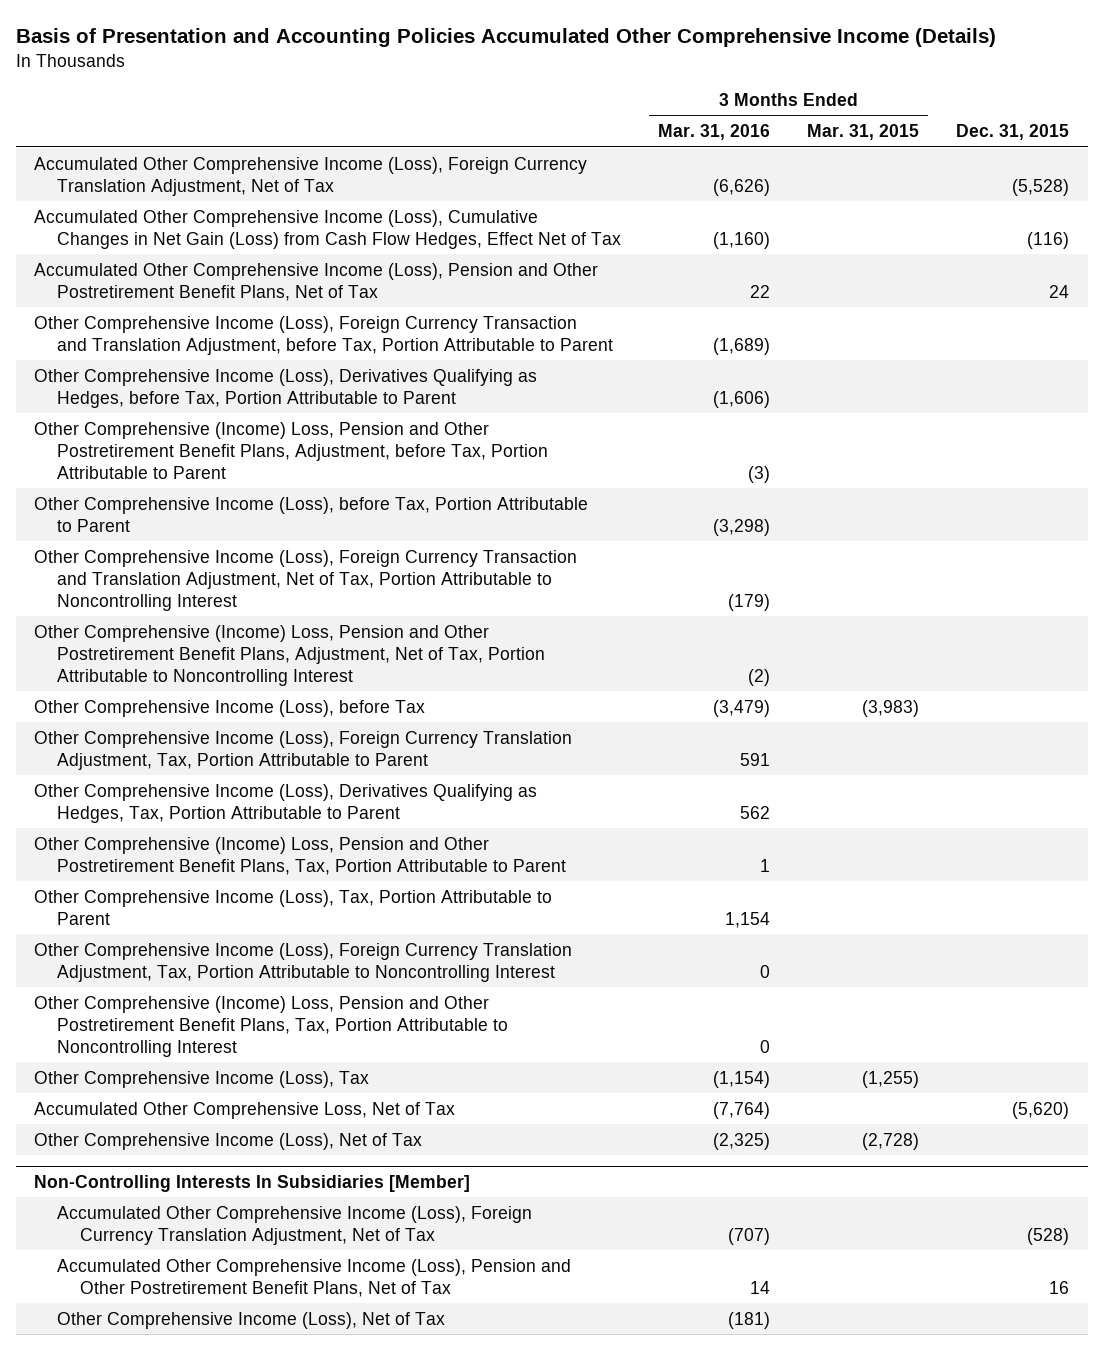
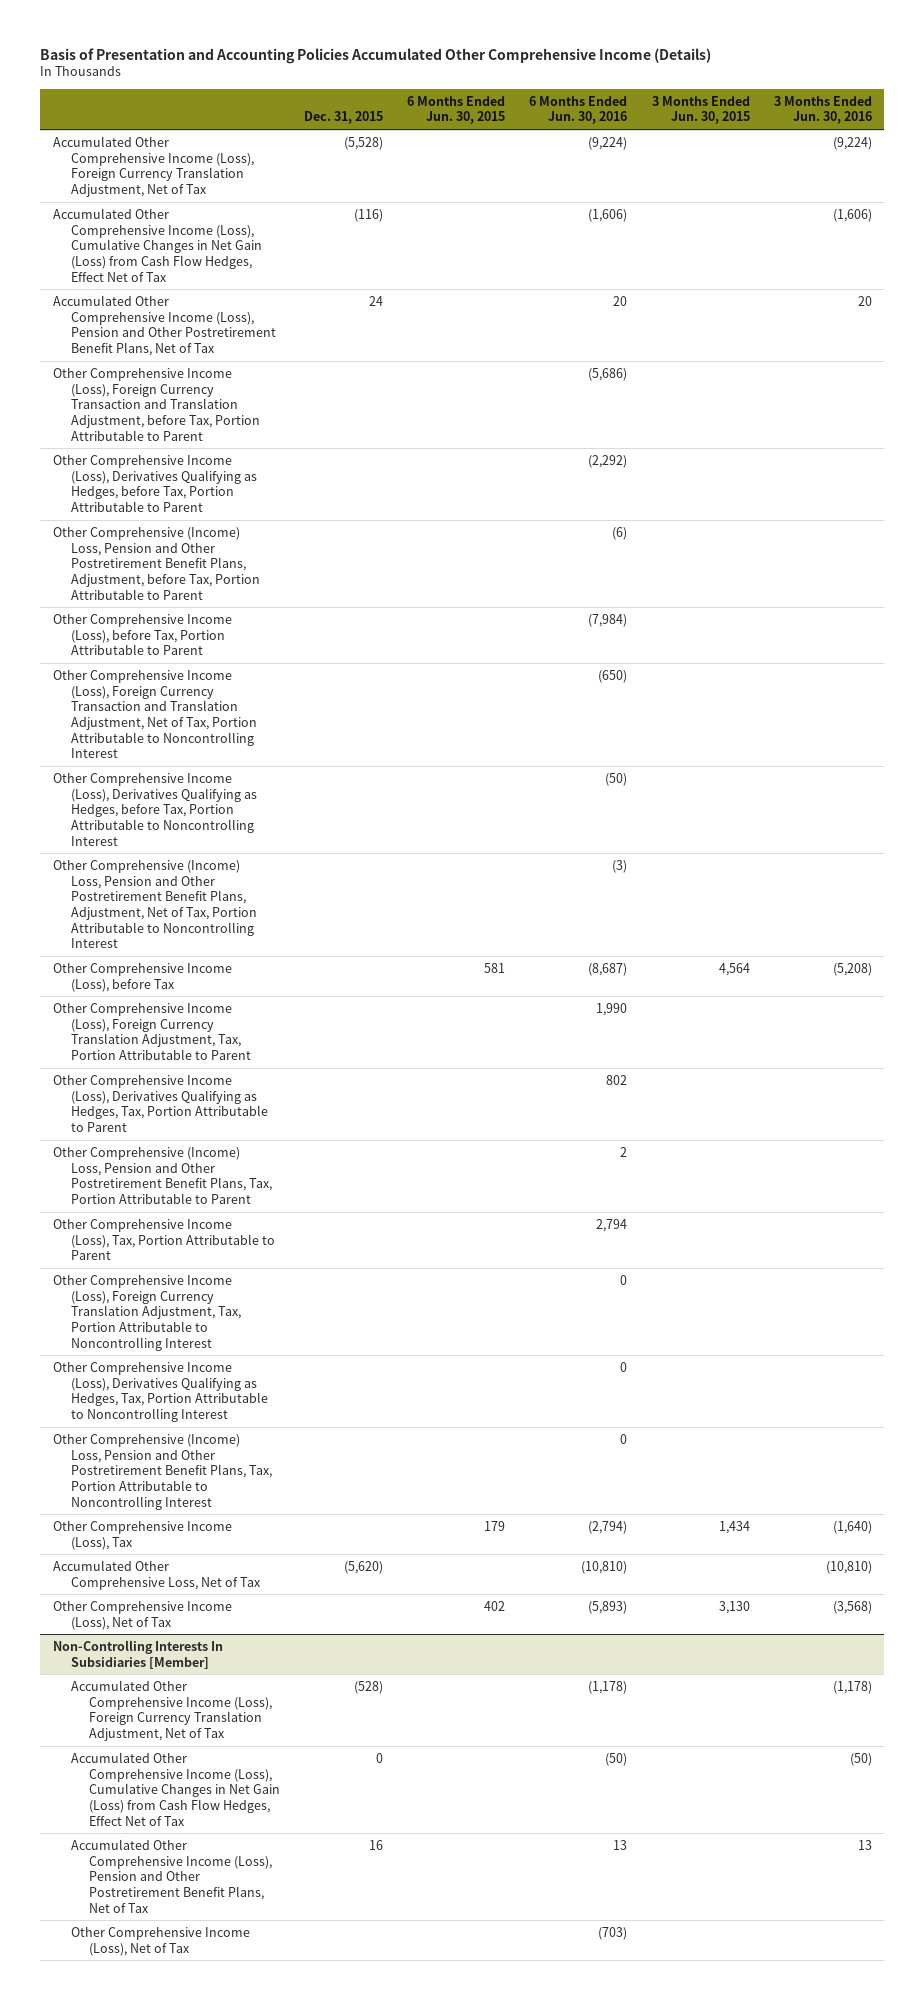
- | 3 Months Ended Mar. 31, 2016 | 3 Months Ended Mar. 31, 2015 | Dec. 31, 2015
+ | Dec. 31, 2015 | 6 Months Ended Jun. 30, 2015 | 6 Months Ended Jun. 30, 2016 | 3 Months Ended Jun. 30, 2015 | 3 Months Ended Jun. 30, 2016
+ Other Comprehensive Income (Loss), Derivatives Qualifying as Hedges, before Tax, Portion Attributable to Noncontrolling Interest | | | (50) | |
+ Other Comprehensive Income (Loss), Derivatives Qualifying as Hedges, Tax, Portion Attributable to Noncontrolling Interest | | | 0 | |
@ Non-Controlling Interests In Subsidiaries [Member]
+ Accumulated Other Comprehensive Income (Loss), Cumulative Changes in Net Gain (Loss) from Cash Flow Hedges, Effect Net of Tax | 0 | | (50) | | (50)

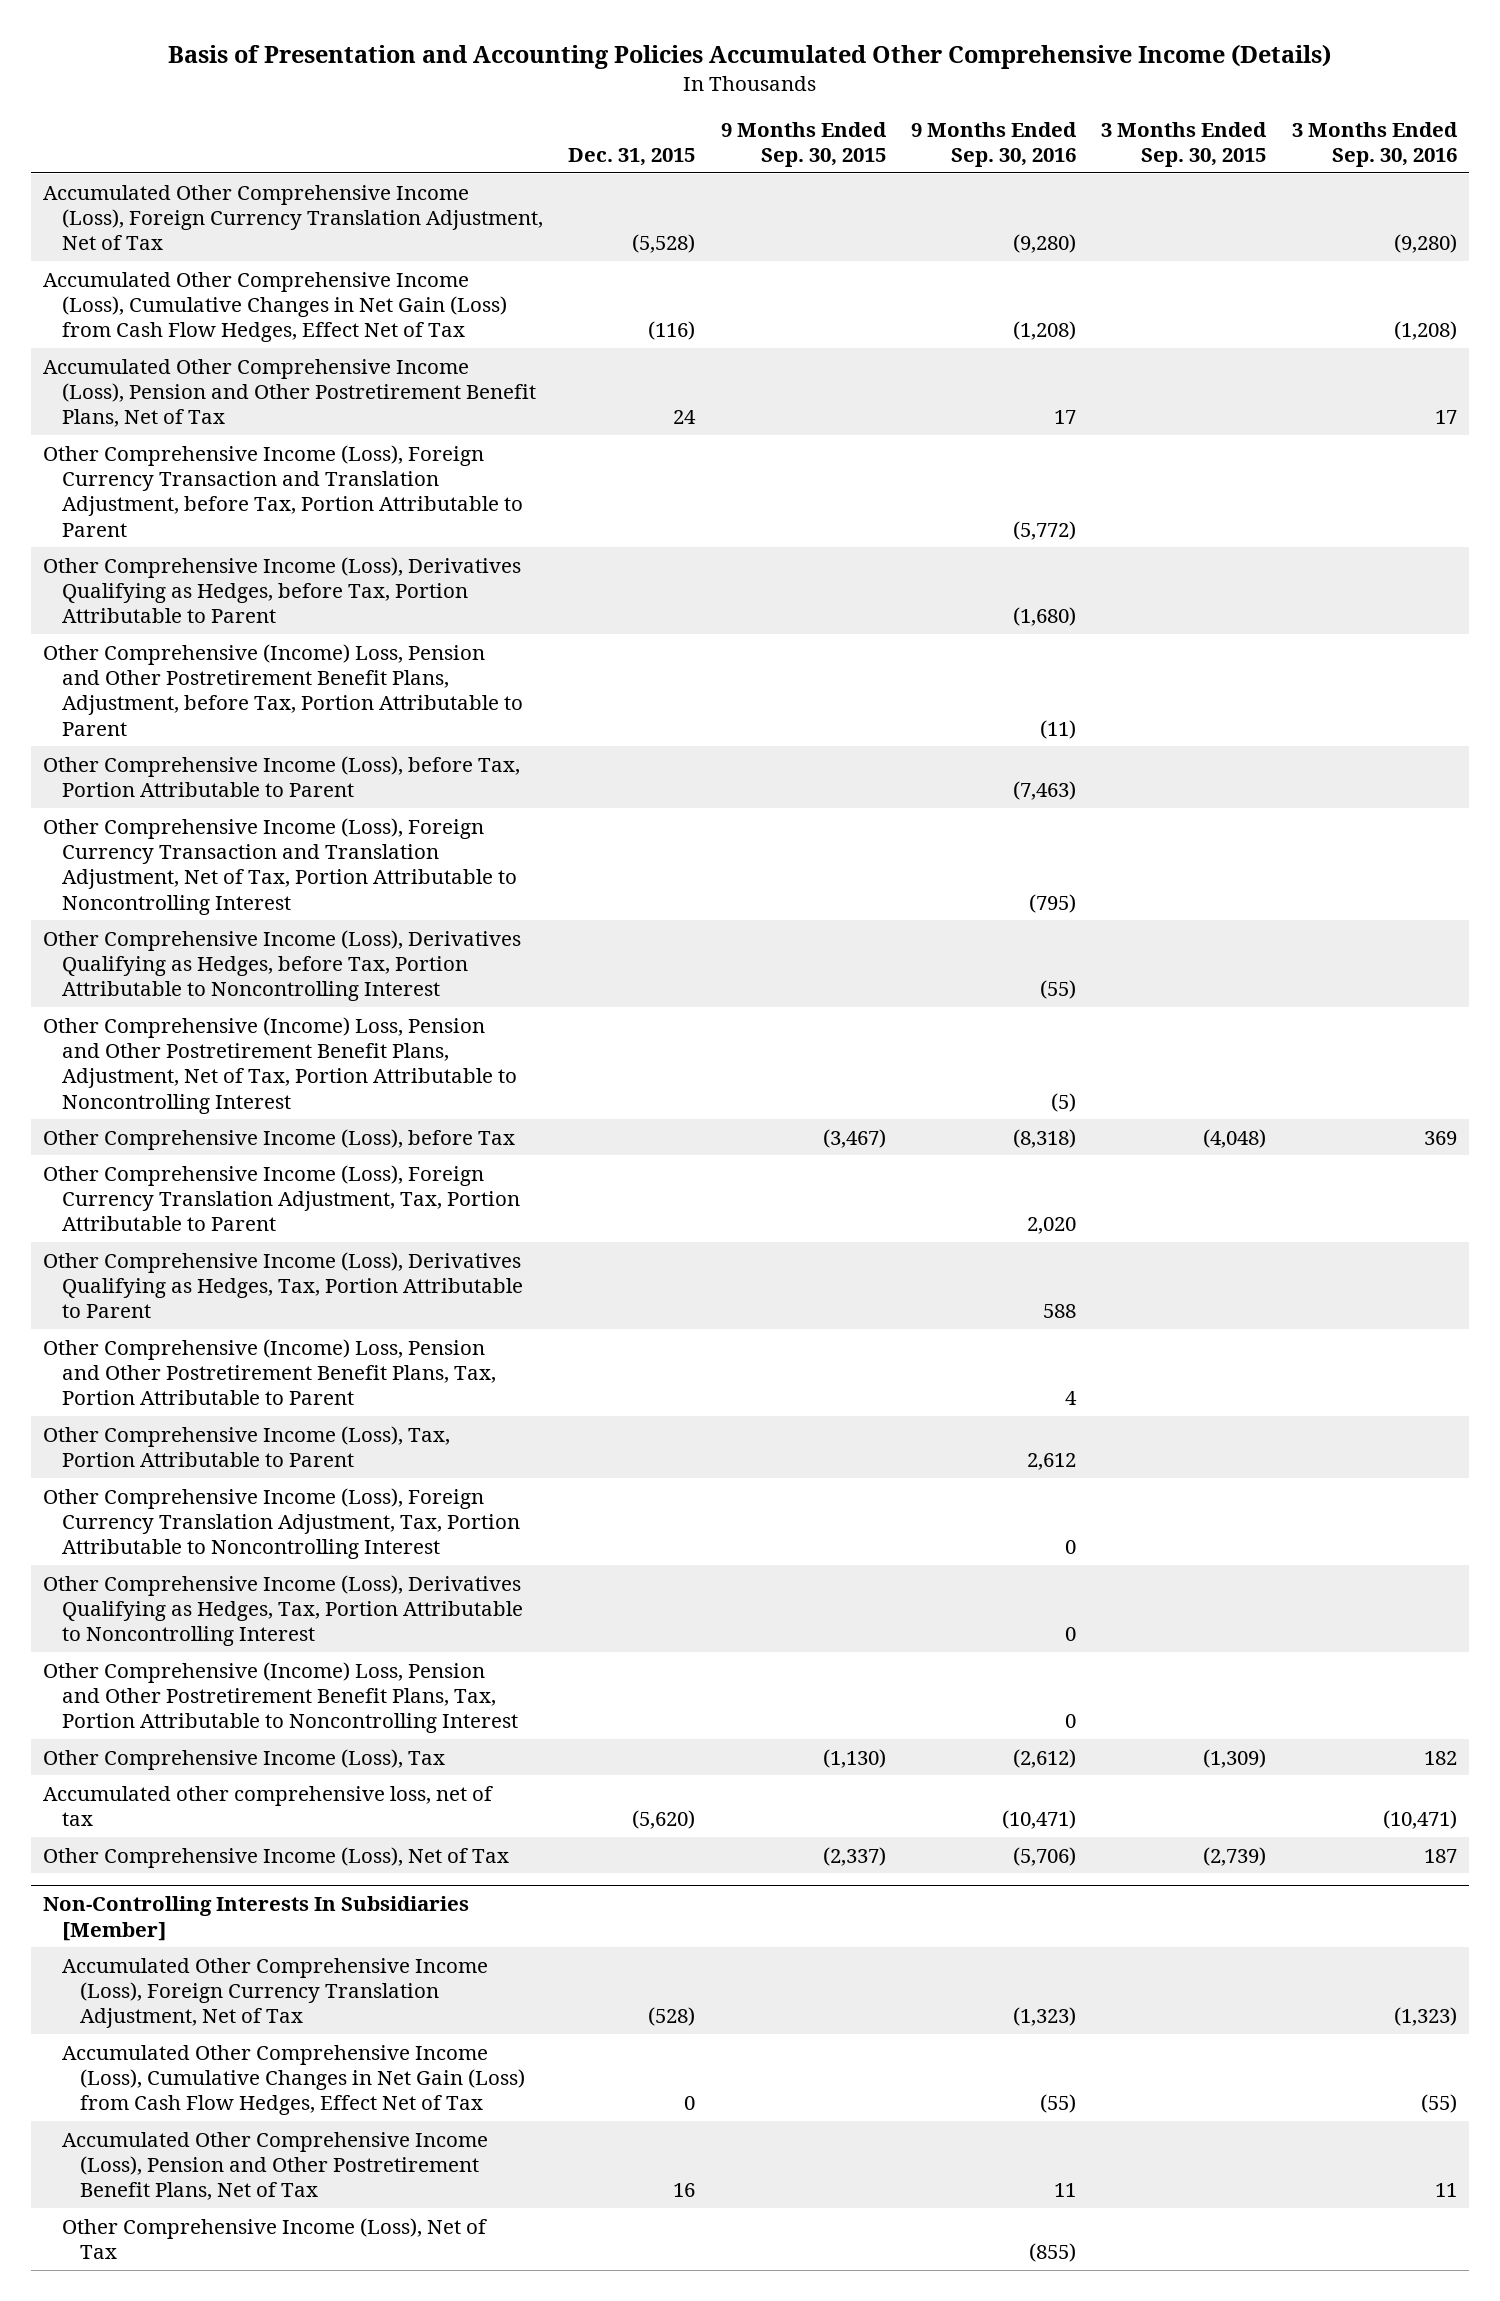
- | Dec. 31, 2015 | 6 Months Ended Jun. 30, 2015 | 6 Months Ended Jun. 30, 2016 | 3 Months Ended Jun. 30, 2015 | 3 Months Ended Jun. 30, 2016
+ | Dec. 31, 2015 | 9 Months Ended Sep. 30, 2015 | 9 Months Ended Sep. 30, 2016 | 3 Months Ended Sep. 30, 2015 | 3 Months Ended Sep. 30, 2016
- Accumulated Other Comprehensive Loss, Net of Tax | (5,620) | | (10,810) | | (10,810)
+ Accumulated other comprehensive loss, net of tax | (5,620) | | (10,471) | | (10,471)

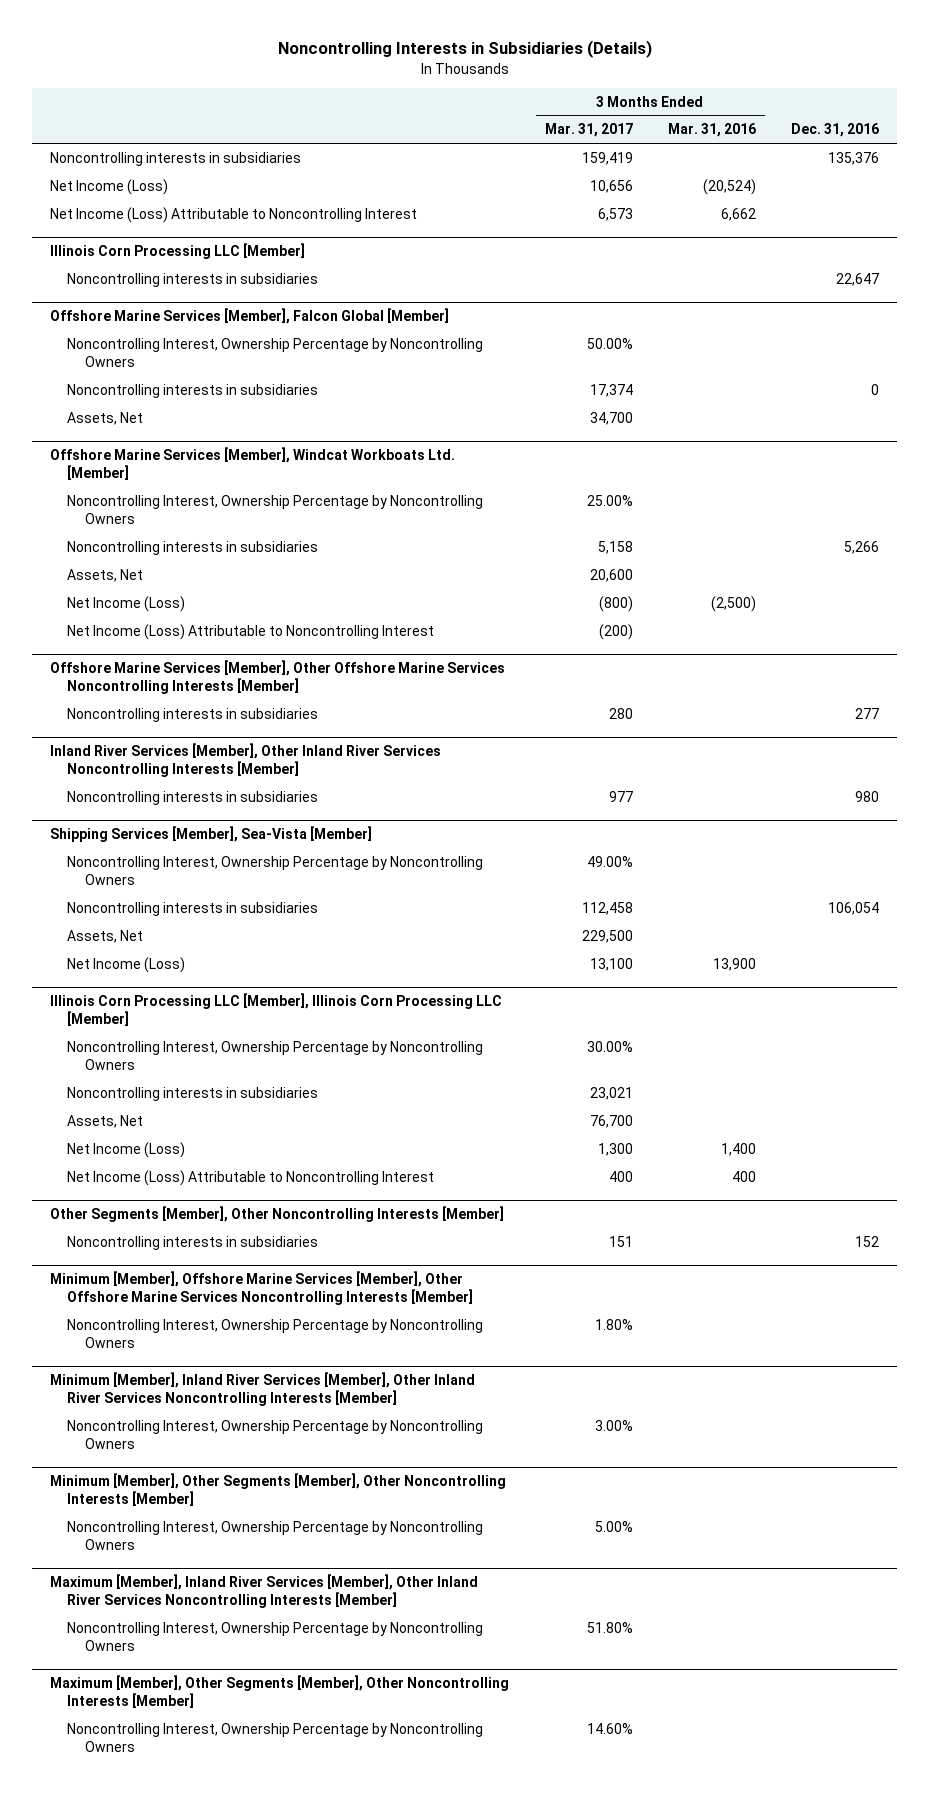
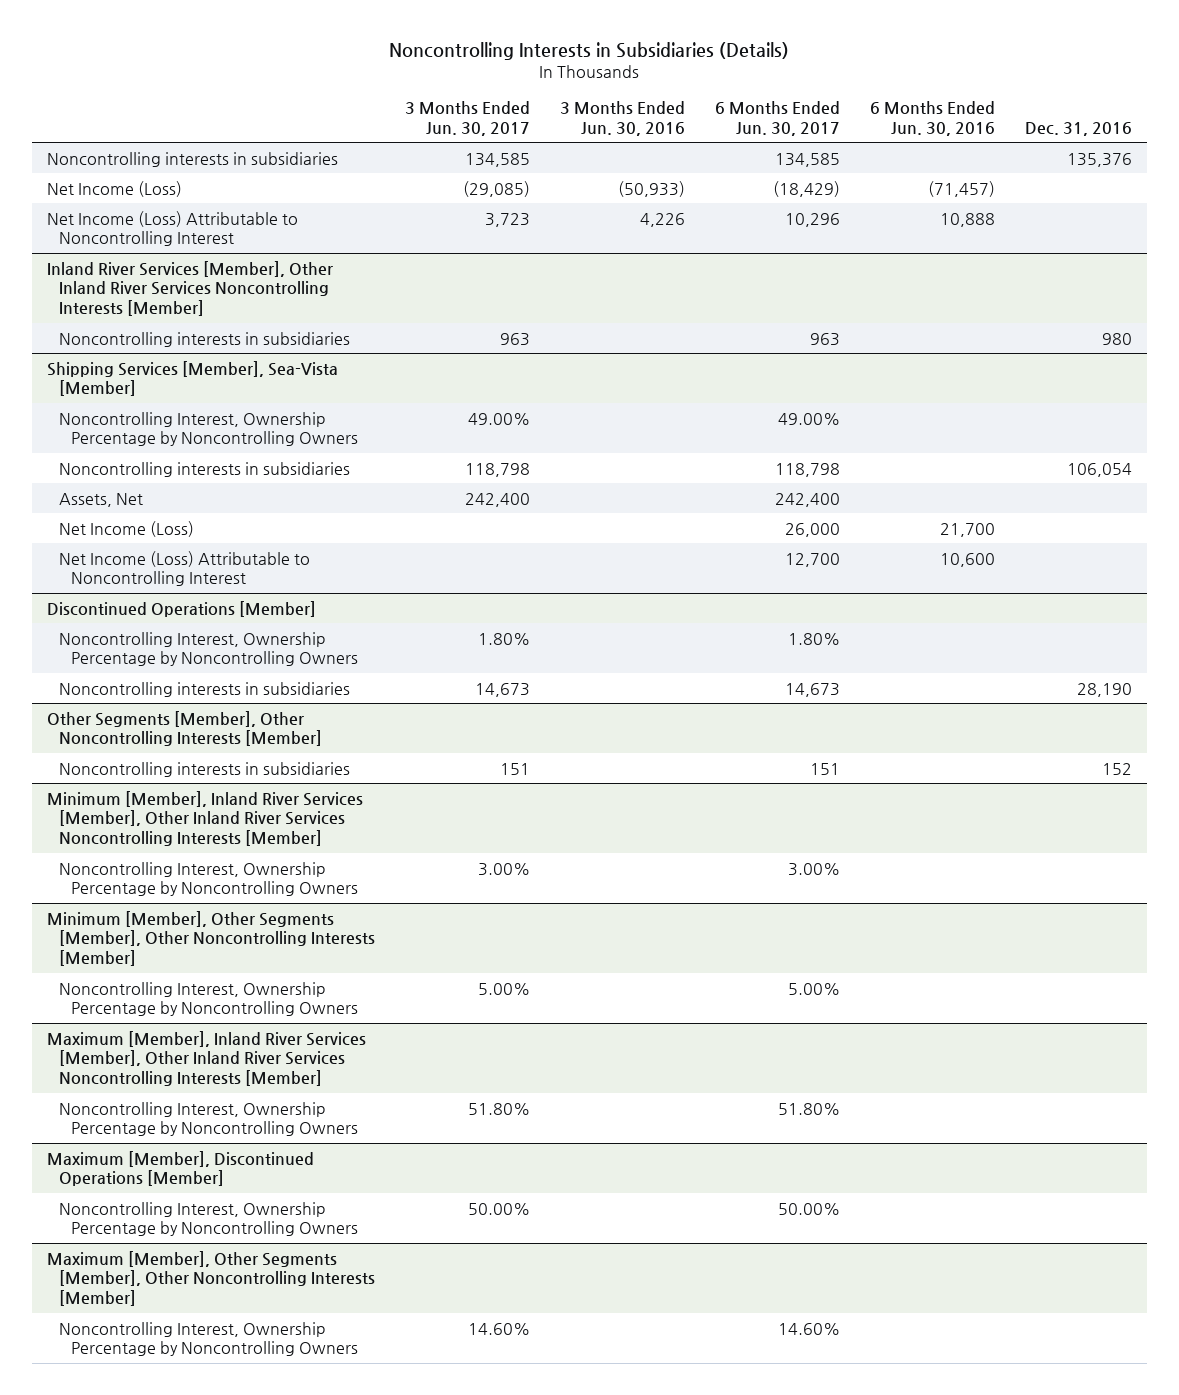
- | 3 Months Ended Mar. 31, 2017 | 3 Months Ended Mar. 31, 2016 | Dec. 31, 2016
+ | 3 Months Ended Jun. 30, 2017 | 3 Months Ended Jun. 30, 2016 | 6 Months Ended Jun. 30, 2017 | 6 Months Ended Jun. 30, 2016 | Dec. 31, 2016
- Illinois Corn Processing LLC [Member]
- Noncontrolling interests in subsidiaries | | | 22,647
- Offshore Marine Services [Member], Falcon Global [Member]
- Noncontrolling Interest, Ownership Percentage by Noncontrolling Owners | 50.00% | |
- Noncontrolling interests in subsidiaries | 17,374 | | 0
- Assets, Net | 34,700 | |
- Offshore Marine Services [Member], Windcat Workboats Ltd. [Member]
- Noncontrolling Interest, Ownership Percentage by Noncontrolling Owners | 25.00% | |
- Noncontrolling interests in subsidiaries | 5,158 | | 5,266
- Assets, Net | 20,600 | |
- Net Income (Loss) | (800) | (2,500) |
- Net Income (Loss) Attributable to Noncontrolling Interest | (200) | |
- Offshore Marine Services [Member], Other Offshore Marine Services Noncontrolling Interests [Member]
- Noncontrolling interests in subsidiaries | 280 | | 277
- Illinois Corn Processing LLC [Member], Illinois Corn Processing LLC [Member]
- Noncontrolling Interest, Ownership Percentage by Noncontrolling Owners | 30.00% | |
- Noncontrolling interests in subsidiaries | 23,021 | |
- Assets, Net | 76,700 | |
- Net Income (Loss) | 1,300 | 1,400 |
- Net Income (Loss) Attributable to Noncontrolling Interest | 400 | 400 |
@ Shipping Services [Member], Sea-Vista [Member]
+ Net Income (Loss) Attributable to Noncontrolling Interest | | | 12,700 | 10,600 |
+ Discontinued Operations [Member]
+ Noncontrolling Interest, Ownership Percentage by Noncontrolling Owners | 1.80% | | 1.80% | |
+ Noncontrolling interests in subsidiaries | 14,673 | | 14,673 | | 28,190
- Minimum [Member], Offshore Marine Services [Member], Other Offshore Marine Services Noncontrolling Interests [Member]
- Noncontrolling Interest, Ownership Percentage by Noncontrolling Owners | 1.80% | |
+ Maximum [Member], Discontinued Operations [Member]
+ Noncontrolling Interest, Ownership Percentage by Noncontrolling Owners | 50.00% | | 50.00% | |

